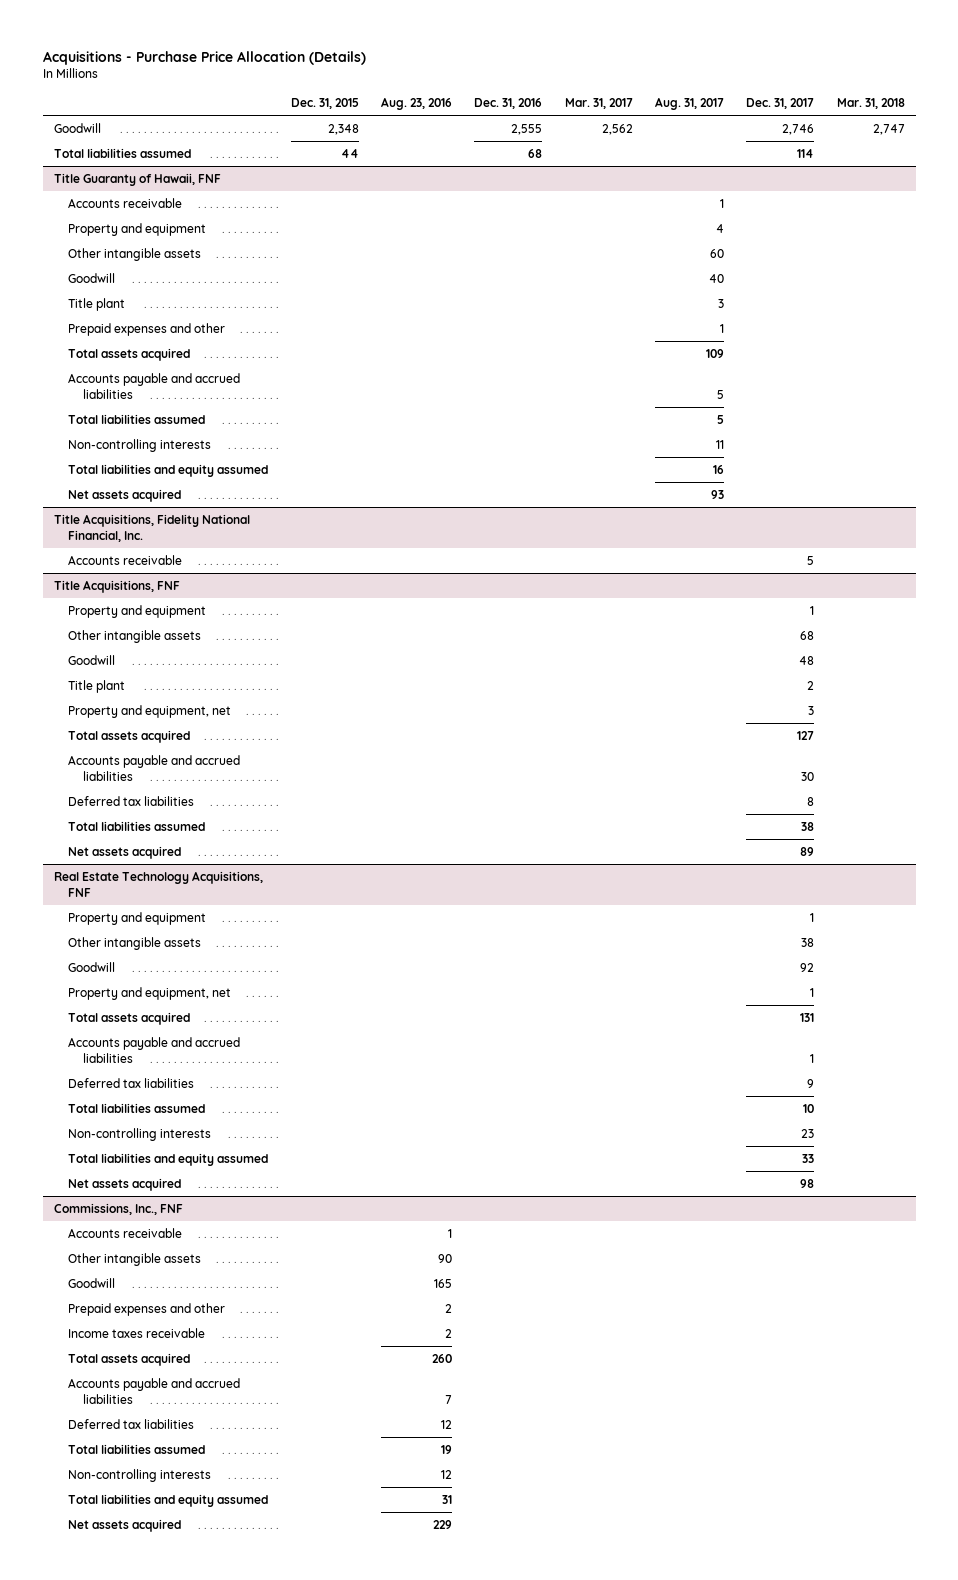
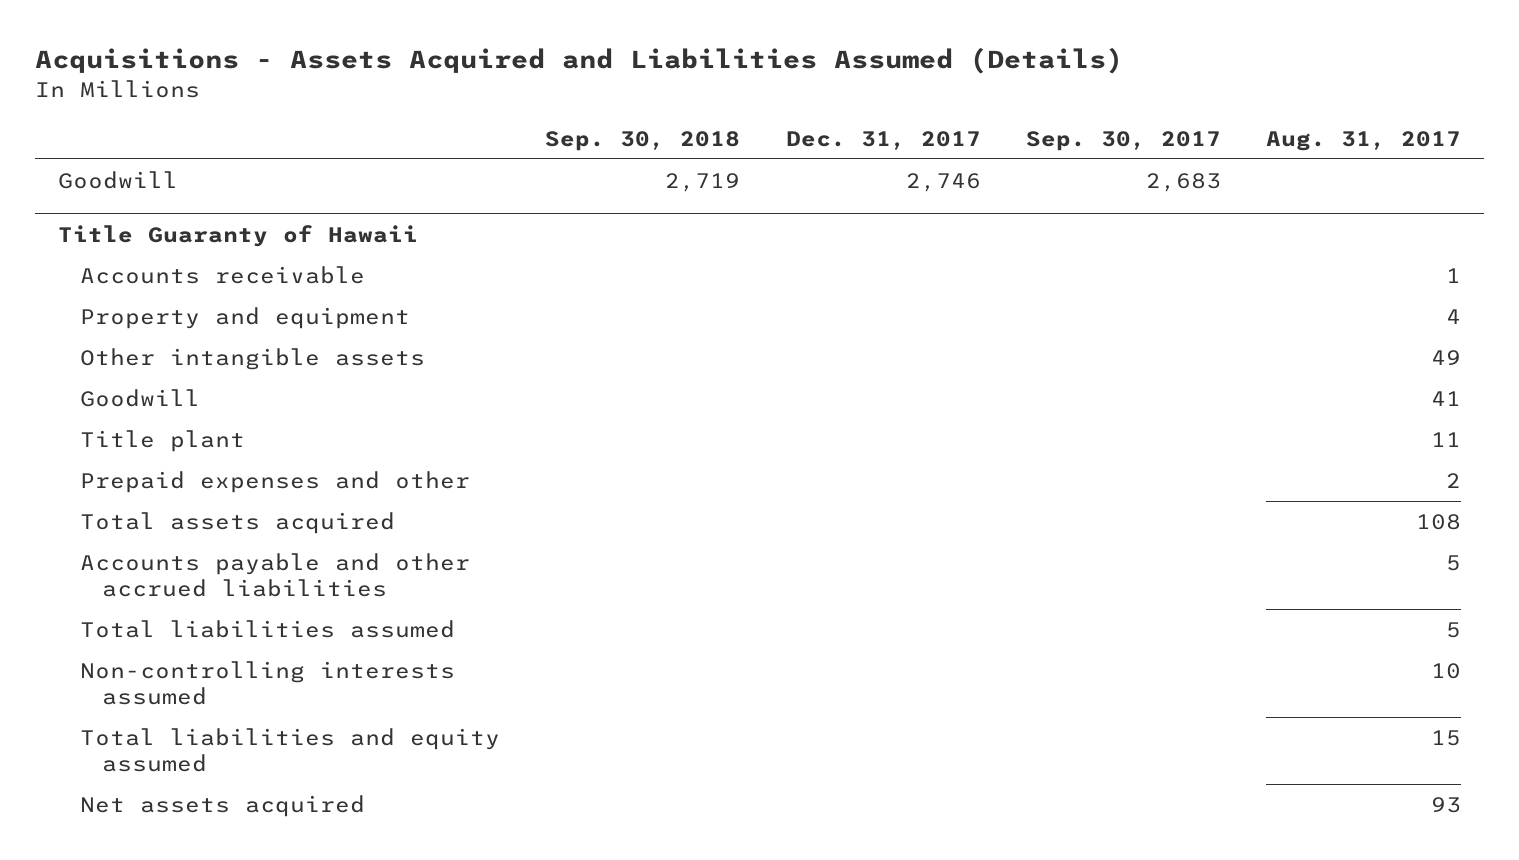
- Acquisitions - Purchase Price Allocation (Details)
+ Acquisitions - Assets Acquired and Liabilities Assumed (Details)
- | Dec. 31, 2015 | Aug. 23, 2016 | Dec. 31, 2016 | Mar. 31, 2017 | Aug. 31, 2017 | Dec. 31, 2017 | Mar. 31, 2018
+ | Sep. 30, 2018 | Dec. 31, 2017 | Sep. 30, 2017 | Aug. 31, 2017
- Total liabilities assumed | 44 | | 68 | | | 114 |
- Title Guaranty of Hawaii, FNF
+ Title Guaranty of Hawaii
- Other intangible assets | | | | | 60 | |
- Goodwill | | | | | 40 | |
- Title plant | | | | | 3 | |
- Prepaid expenses and other | | | | | 1 | |
- Total assets acquired | | | | | 109 | |
- Accounts payable and accrued liabilities | | | | | 5 | |
+ Other intangible assets | | | | 49
+ Goodwill | | | | 41
+ Title plant | | | | 11
+ Prepaid expenses and other | | | | 2
+ Total assets acquired | | | | 108
+ Accounts payable and other accrued liabilities | | | | 5
- Non-controlling interests | | | | | 11 | |
- Total liabilities and equity assumed | | | | | 16 | |
+ Non-controlling interests assumed | | | | 10
+ Total liabilities and equity assumed | | | | 15
- Title Acquisitions, Fidelity National Financial, Inc.
- Accounts receivable | | | | | | 5 |
- Title Acquisitions, FNF
- Property and equipment | | | | | | 1 |
- Other intangible assets | | | | | | 68 |
- Goodwill | | | | | | 48 |
- Title plant | | | | | | 2 |
- Property and equipment, net | | | | | | 3 |
- Total assets acquired | | | | | | 127 |
- Accounts payable and accrued liabilities | | | | | | 30 |
- Deferred tax liabilities | | | | | | 8 |
- Total liabilities assumed | | | | | | 38 |
- Net assets acquired | | | | | | 89 |
- Real Estate Technology Acquisitions, FNF
- Property and equipment | | | | | | 1 |
- Other intangible assets | | | | | | 38 |
- Goodwill | | | | | | 92 |
- Property and equipment, net | | | | | | 1 |
- Total assets acquired | | | | | | 131 |
- Accounts payable and accrued liabilities | | | | | | 1 |
- Deferred tax liabilities | | | | | | 9 |
- Total liabilities assumed | | | | | | 10 |
- Non-controlling interests | | | | | | 23 |
- Total liabilities and equity assumed | | | | | | 33 |
- Net assets acquired | | | | | | 98 |
- Commissions, Inc., FNF
- Accounts receivable | | 1 | | | | |
- Other intangible assets | | 90 | | | | |
- Goodwill | | 165 | | | | |
- Prepaid expenses and other | | 2 | | | | |
- Income taxes receivable | | 2 | | | | |
- Total assets acquired | | 260 | | | | |
- Accounts payable and accrued liabilities | | 7 | | | | |
- Deferred tax liabilities | | 12 | | | | |
- Total liabilities assumed | | 19 | | | | |
- Non-controlling interests | | 12 | | | | |
- Total liabilities and equity assumed | | 31 | | | | |
- Net assets acquired | | 229 | | | | |

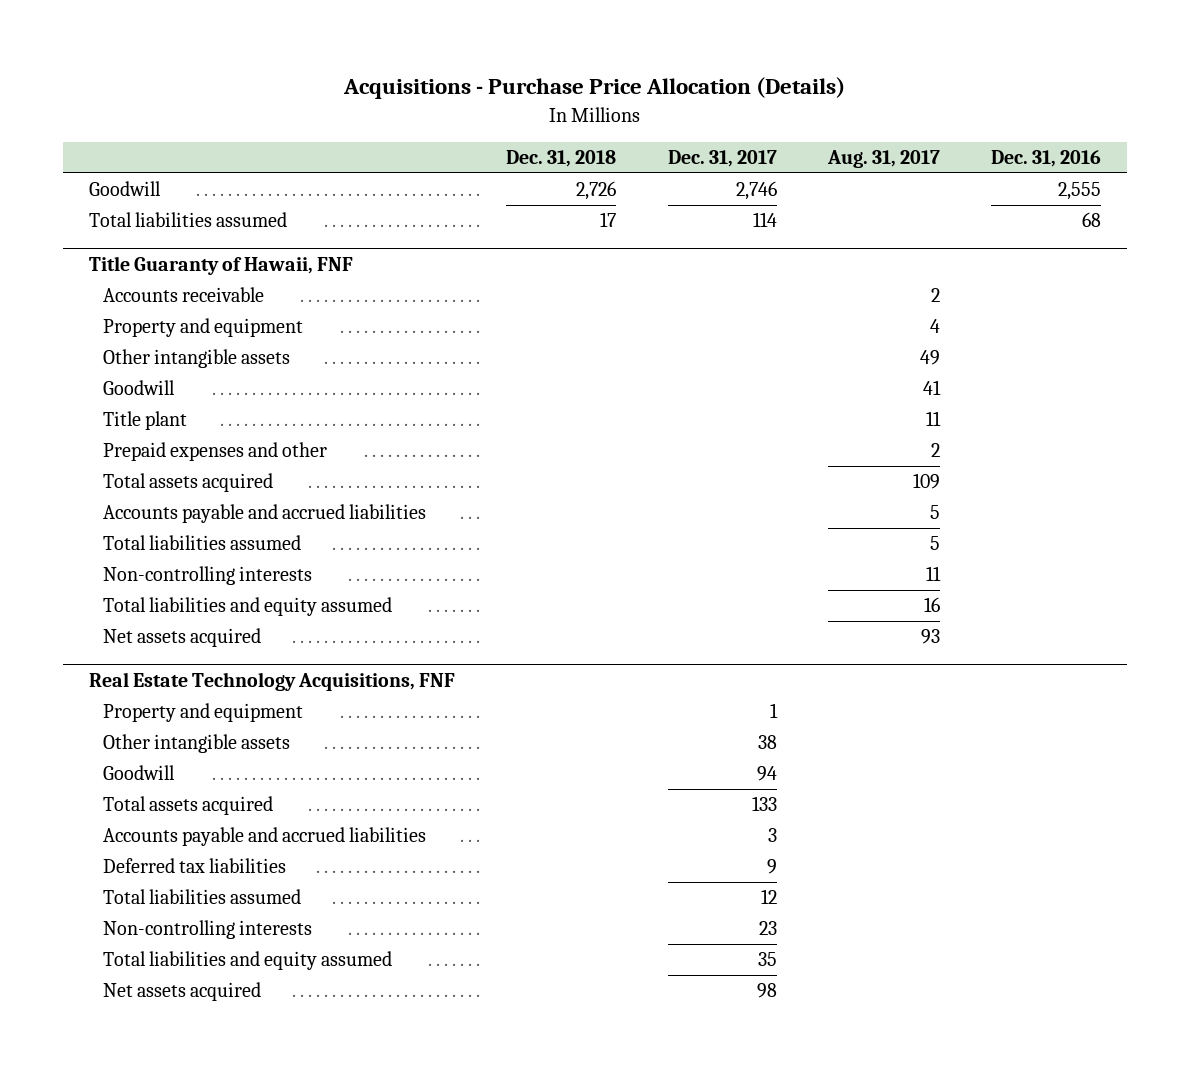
- Acquisitions - Assets Acquired and Liabilities Assumed (Details)
+ Acquisitions - Purchase Price Allocation (Details)
- | Sep. 30, 2018 | Dec. 31, 2017 | Sep. 30, 2017 | Aug. 31, 2017
+ | Dec. 31, 2018 | Dec. 31, 2017 | Aug. 31, 2017 | Dec. 31, 2016
- Title Guaranty of Hawaii
- Accounts receivable | | | | 1
+ Total liabilities assumed | 17 | 114 | | 68
+ Title Guaranty of Hawaii, FNF
+ Accounts receivable | | | 2 |
- Total assets acquired | | | | 108
- Accounts payable and other accrued liabilities | | | | 5
+ Total assets acquired | | | 109 |
+ Accounts payable and accrued liabilities | | | 5 |
- Non-controlling interests assumed | | | | 10
- Total liabilities and equity assumed | | | | 15
+ Non-controlling interests | | | 11 |
+ Total liabilities and equity assumed | | | 16 |
+ Real Estate Technology Acquisitions, FNF
+ Property and equipment | | 1 | |
+ Other intangible assets | | 38 | |
+ Goodwill | | 94 | |
+ Total assets acquired | | 133 | |
+ Accounts payable and accrued liabilities | | 3 | |
+ Deferred tax liabilities | | 9 | |
+ Total liabilities assumed | | 12 | |
+ Non-controlling interests | | 23 | |
+ Total liabilities and equity assumed | | 35 | |
+ Net assets acquired | | 98 | |

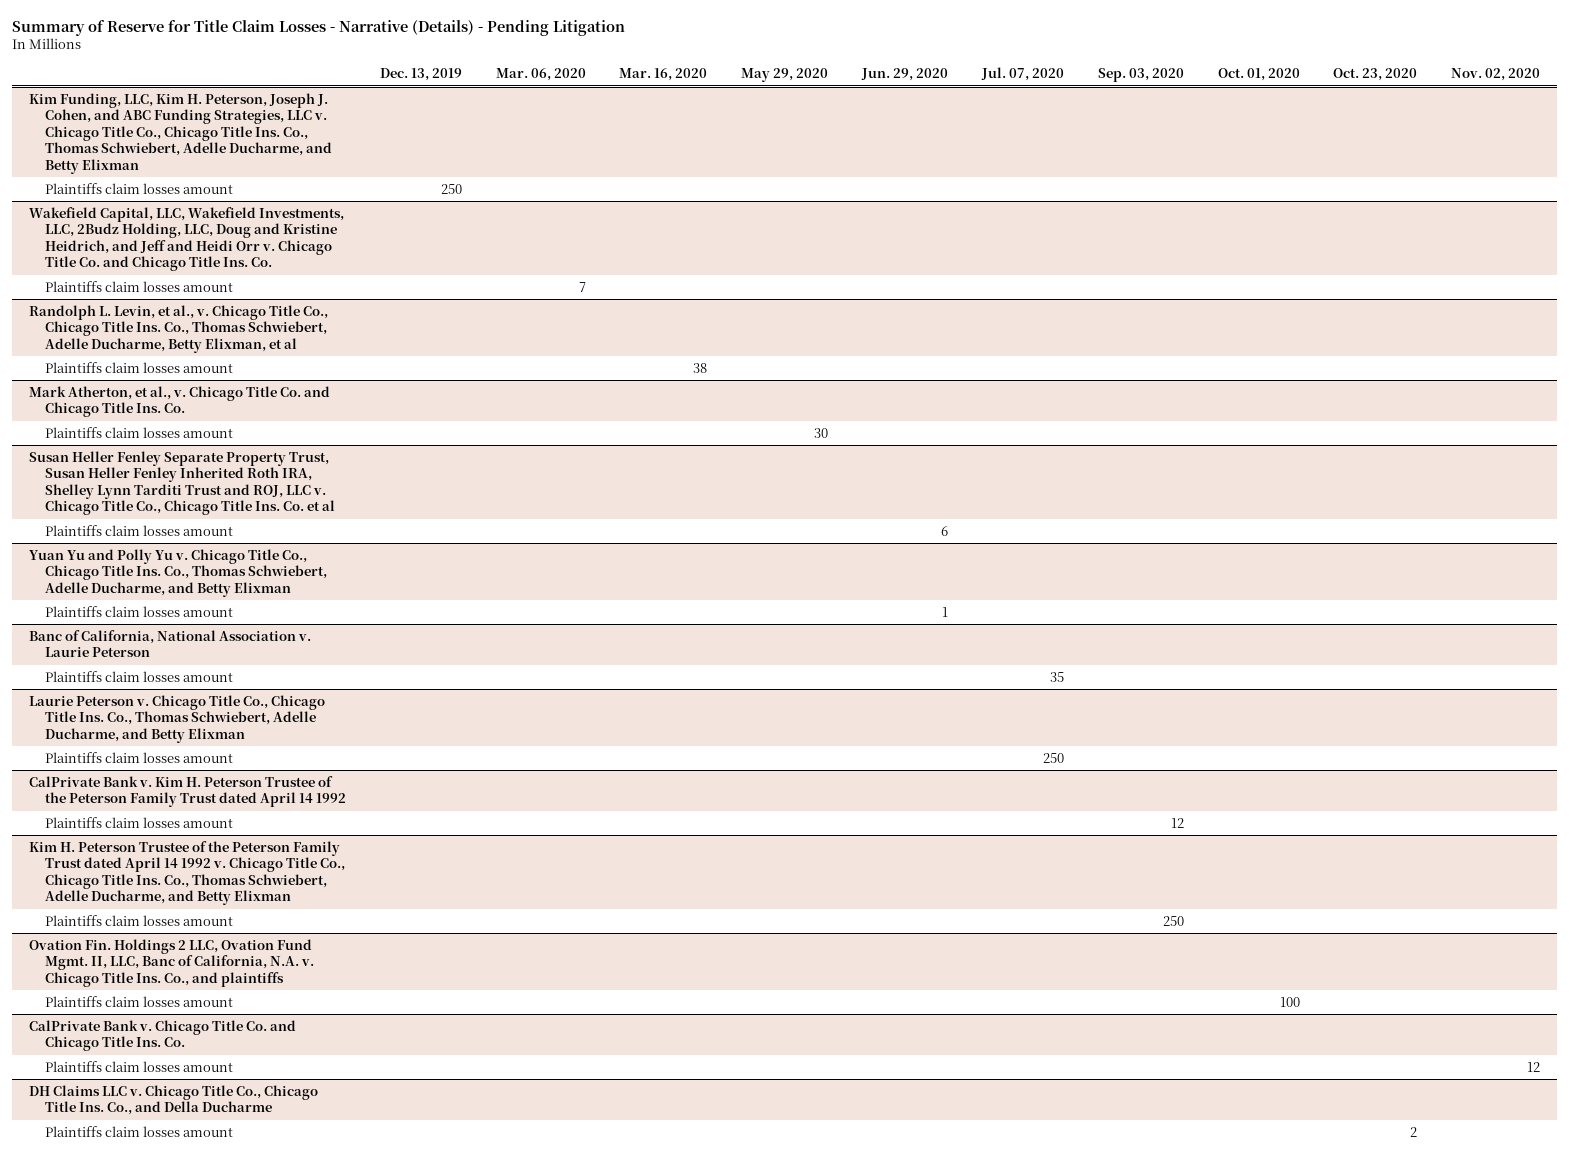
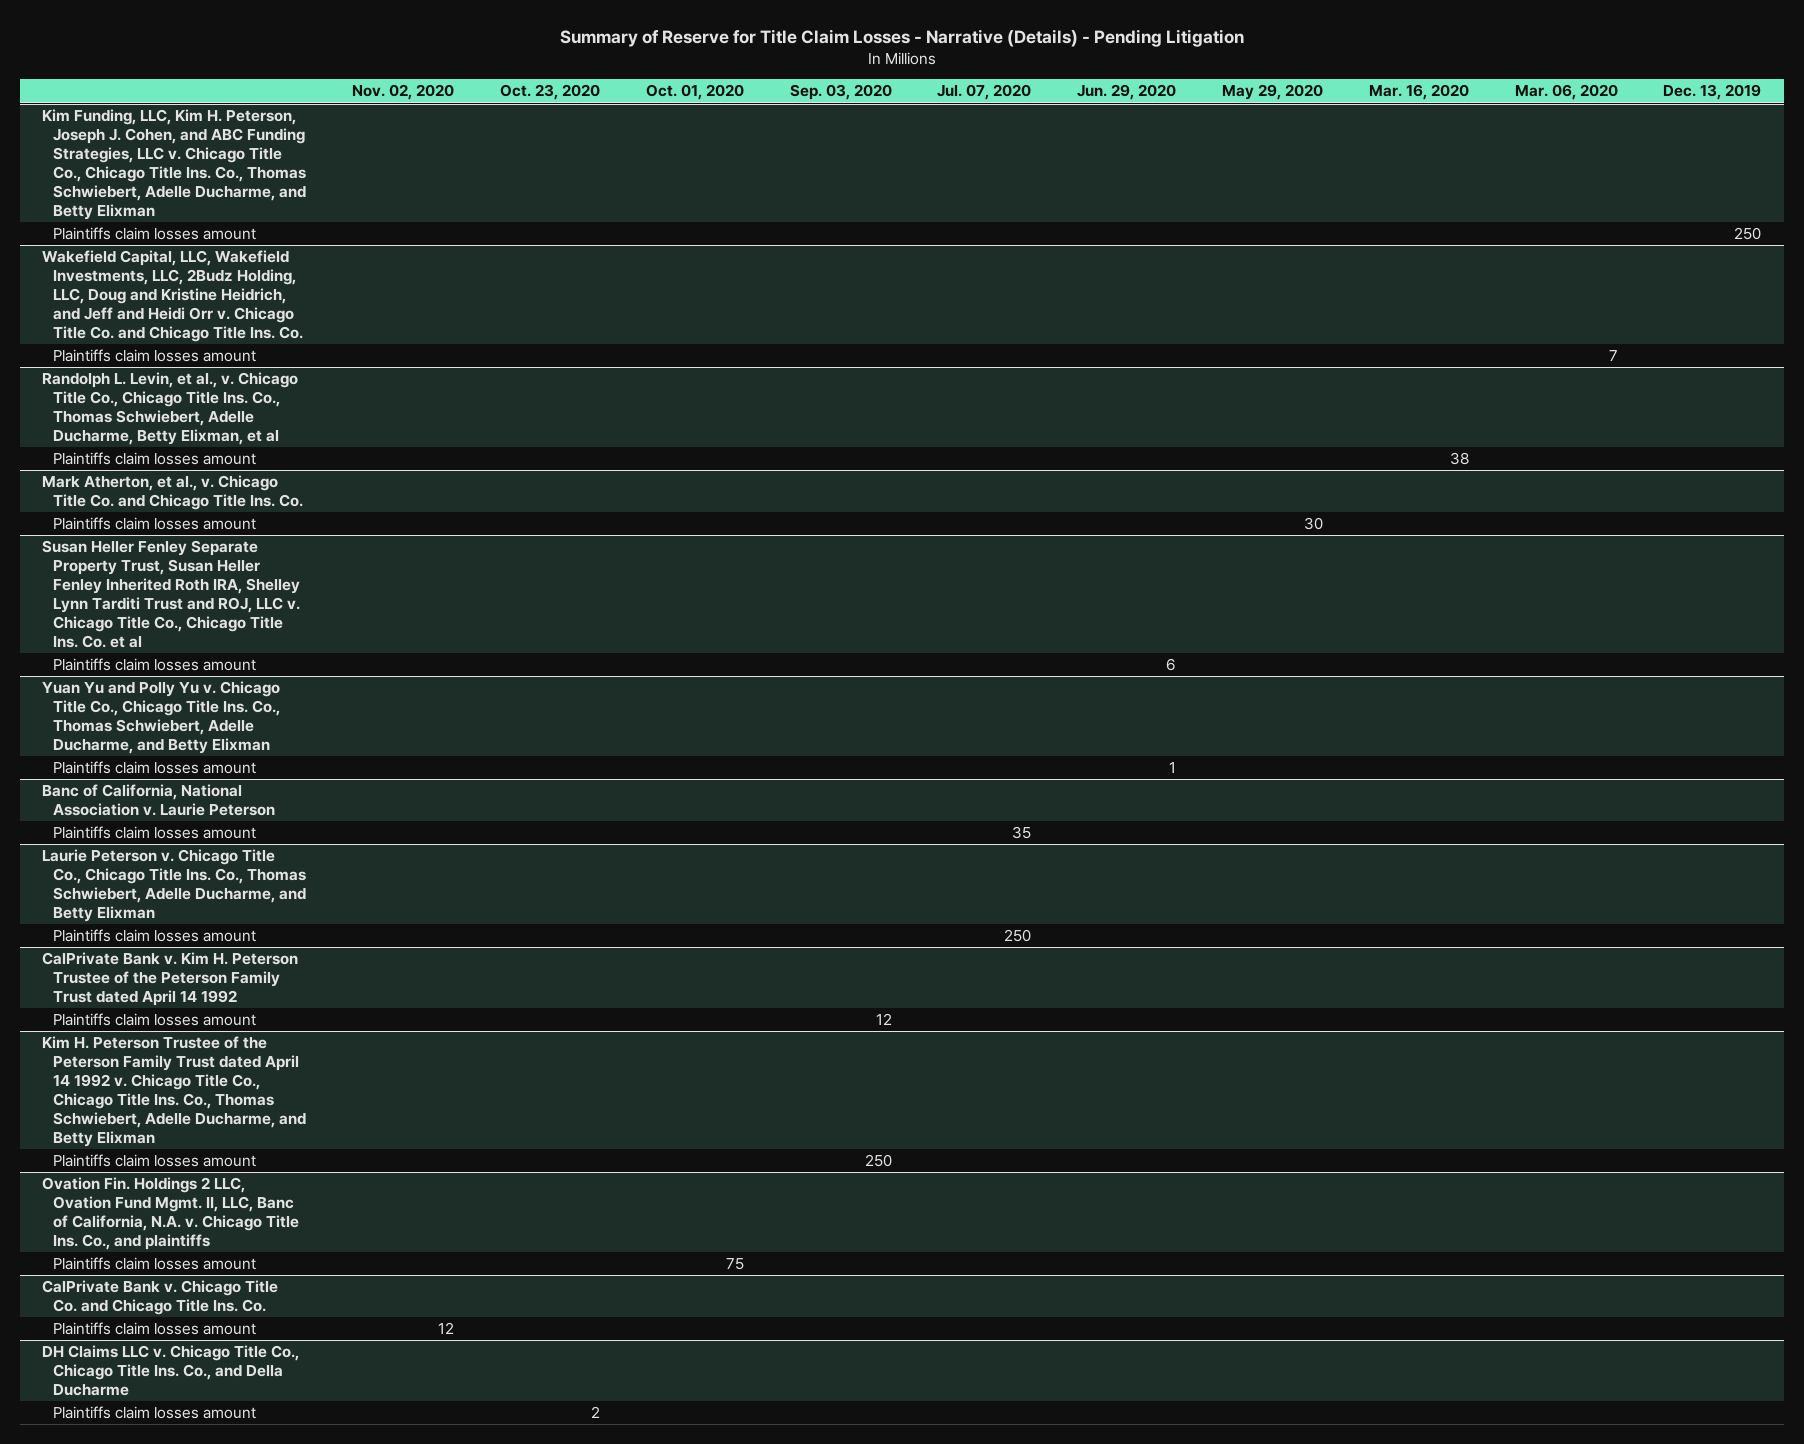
- | Dec. 13, 2019 | Mar. 06, 2020 | Mar. 16, 2020 | May 29, 2020 | Jun. 29, 2020 | Jul. 07, 2020 | Sep. 03, 2020 | Oct. 01, 2020 | Oct. 23, 2020 | Nov. 02, 2020
+ | Nov. 02, 2020 | Oct. 23, 2020 | Oct. 01, 2020 | Sep. 03, 2020 | Jul. 07, 2020 | Jun. 29, 2020 | May 29, 2020 | Mar. 16, 2020 | Mar. 06, 2020 | Dec. 13, 2019
@ Ovation Fin. Holdings 2 LLC, Ovation Fund Mgmt. II, LLC, Banc of California, N.A. v. Chicago Title Ins. Co., and plaintiffs
- Plaintiffs claim losses amount | | | | | | | | 100 | |
+ Plaintiffs claim losses amount | | | 75 | | | | | | |

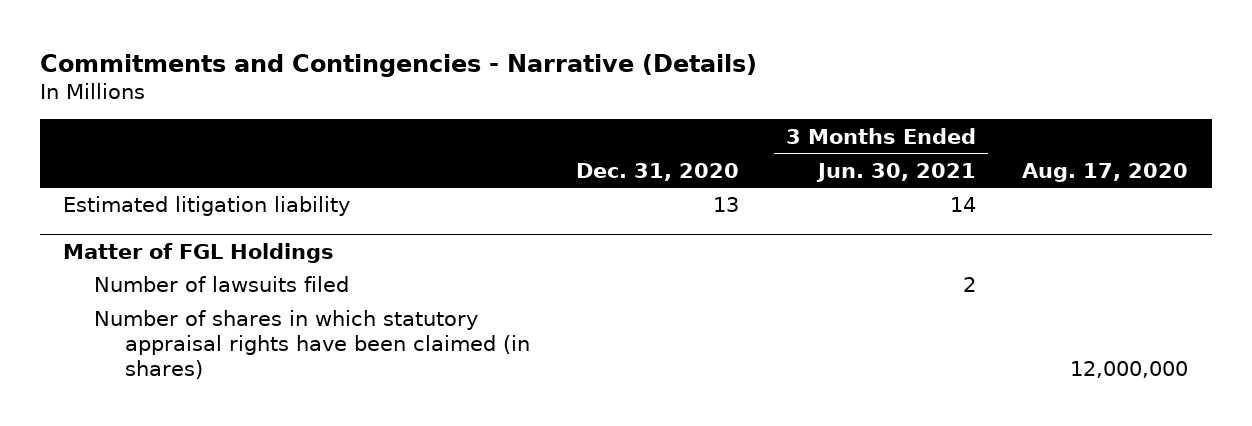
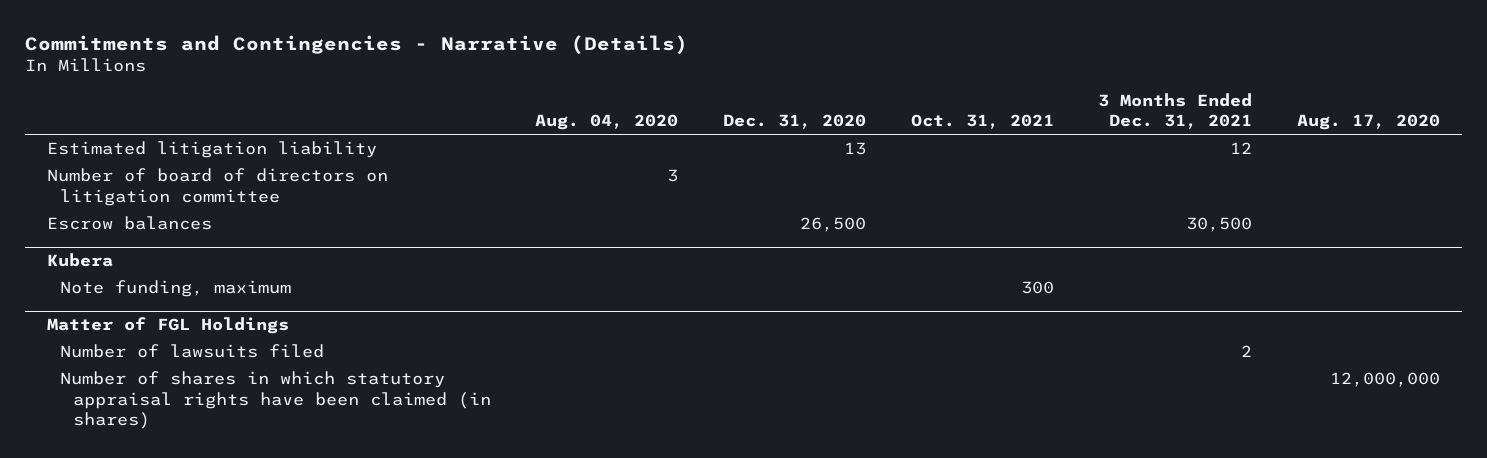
- | Dec. 31, 2020 | 3 Months Ended Jun. 30, 2021 | Aug. 17, 2020
+ | Aug. 04, 2020 | Dec. 31, 2020 | Oct. 31, 2021 | 3 Months Ended Dec. 31, 2021 | Aug. 17, 2020
+ Number of board of directors on litigation committee | 3 | | | |
+ Escrow balances | | 26,500 | | 30,500 |
+ Kubera
+ Note funding, maximum | | | 300 | |

